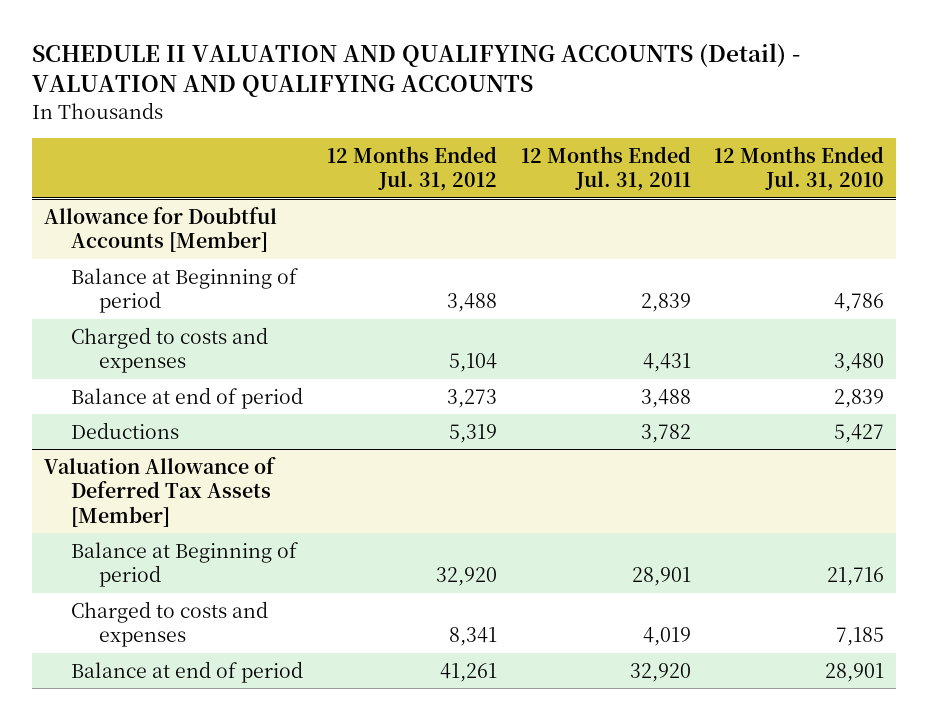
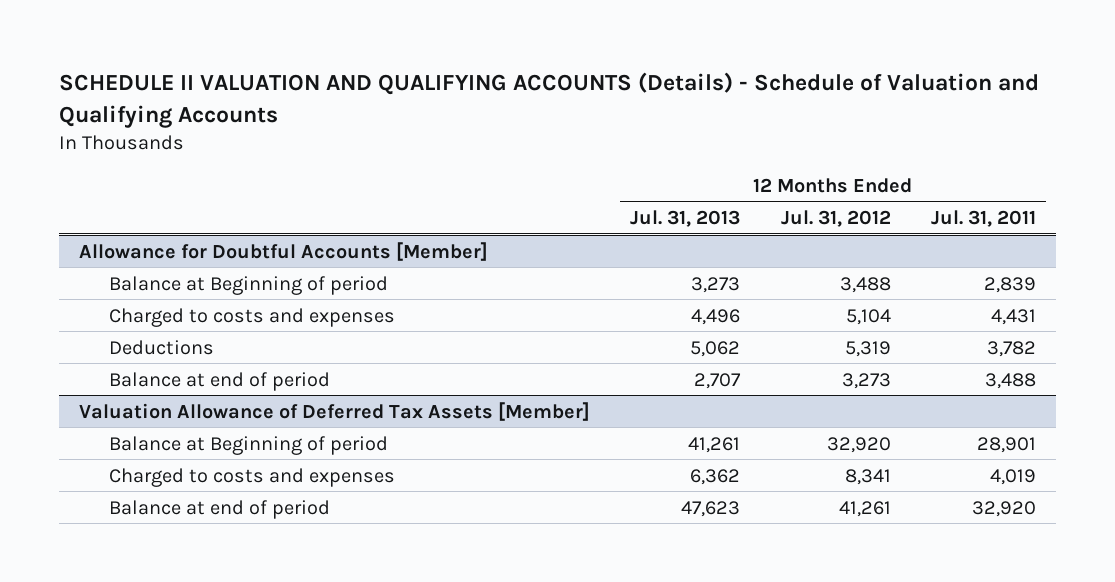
- SCHEDULE II VALUATION AND QUALIFYING ACCOUNTS (Detail) - VALUATION AND QUALIFYING ACCOUNTS
+ SCHEDULE II VALUATION AND QUALIFYING ACCOUNTS (Details) - Schedule of Valuation and Qualifying Accounts
- | 12 Months Ended Jul. 31, 2012 | 12 Months Ended Jul. 31, 2011 | 12 Months Ended Jul. 31, 2010
+ | 12 Months Ended Jul. 31, 2013 | 12 Months Ended Jul. 31, 2012 | 12 Months Ended Jul. 31, 2011
@ Allowance for Doubtful Accounts [Member]
moved down: Balance at end of period | 2,707 | 3,273 | 3,488

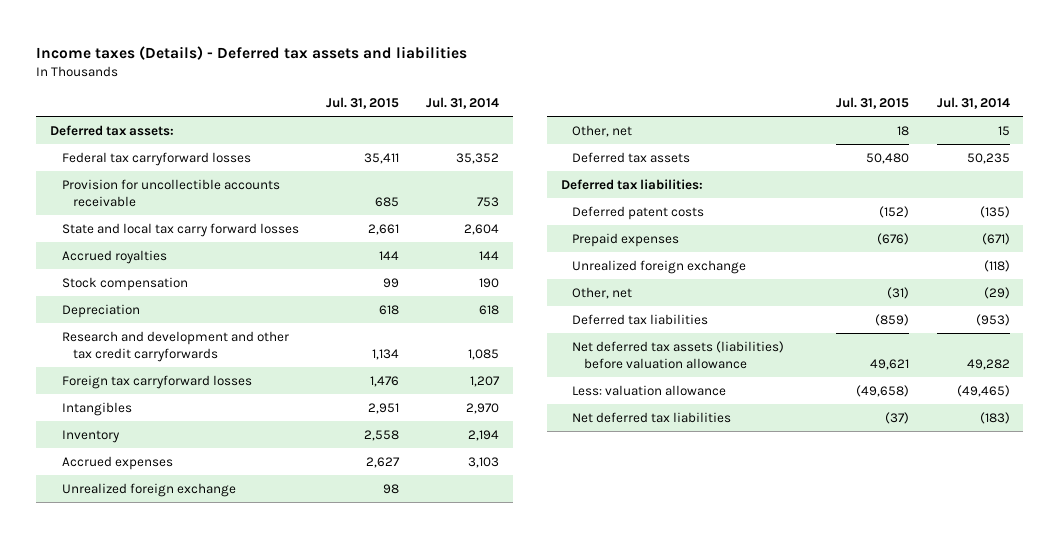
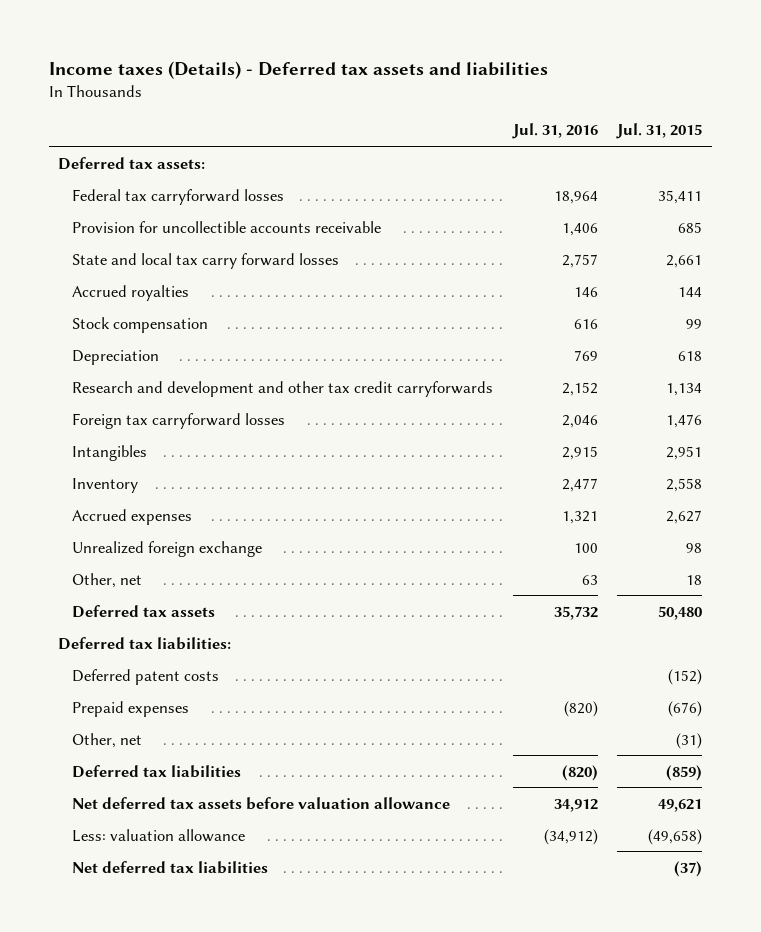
- | Jul. 31, 2015 | Jul. 31, 2014
+ | Jul. 31, 2016 | Jul. 31, 2015
- Unrealized foreign exchange | | (118)
- Net deferred tax assets (liabilities) before valuation allowance | 49,621 | 49,282
+ Net deferred tax assets before valuation allowance | 34,912 | 49,621

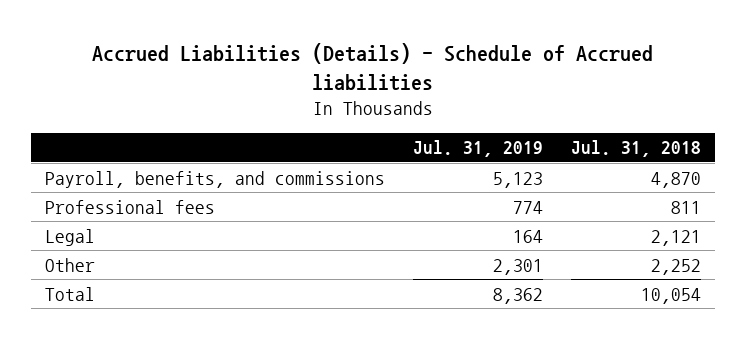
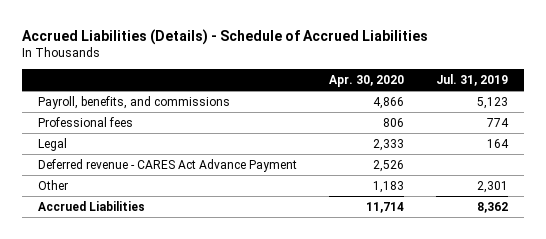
- Accrued Liabilities (Details) - Schedule of Accrued liabilities
+ Accrued Liabilities (Details) - Schedule of Accrued Liabilities
- | Jul. 31, 2019 | Jul. 31, 2018
+ | Apr. 30, 2020 | Jul. 31, 2019
+ Deferred revenue - CARES Act Advance Payment | 2,526 |
- Total | 8,362 | 10,054
+ Accrued Liabilities | 11,714 | 8,362

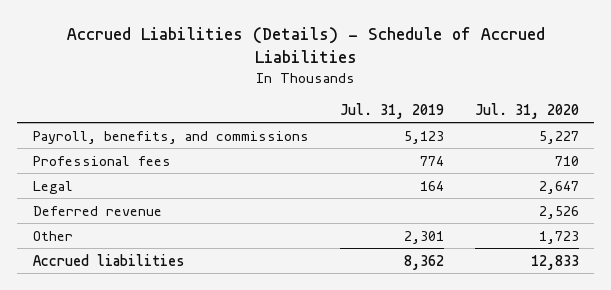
- | Apr. 30, 2020 | Jul. 31, 2019
+ | Jul. 31, 2019 | Jul. 31, 2020
- Deferred revenue - CARES Act Advance Payment | 2,526 |
+ Deferred revenue | | 2,526
- Accrued Liabilities | 11,714 | 8,362
+ Accrued liabilities | 8,362 | 12,833

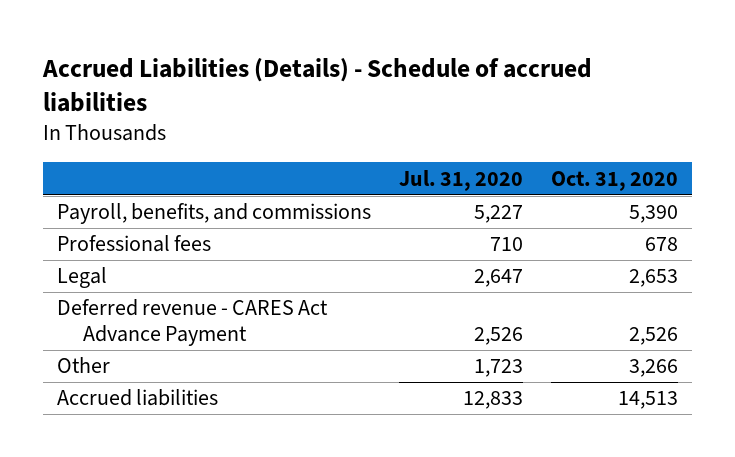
- Accrued Liabilities (Details) - Schedule of Accrued Liabilities
+ Accrued Liabilities (Details) - Schedule of accrued liabilities
- | Jul. 31, 2019 | Jul. 31, 2020
+ | Jul. 31, 2020 | Oct. 31, 2020
- Deferred revenue | | 2,526
+ Deferred revenue - CARES Act Advance Payment | 2,526 | 2,526

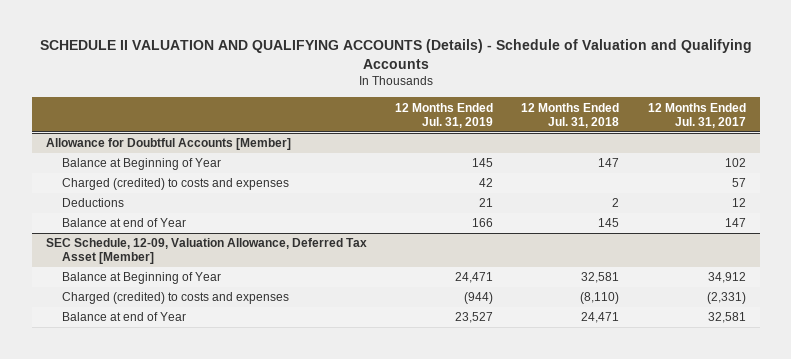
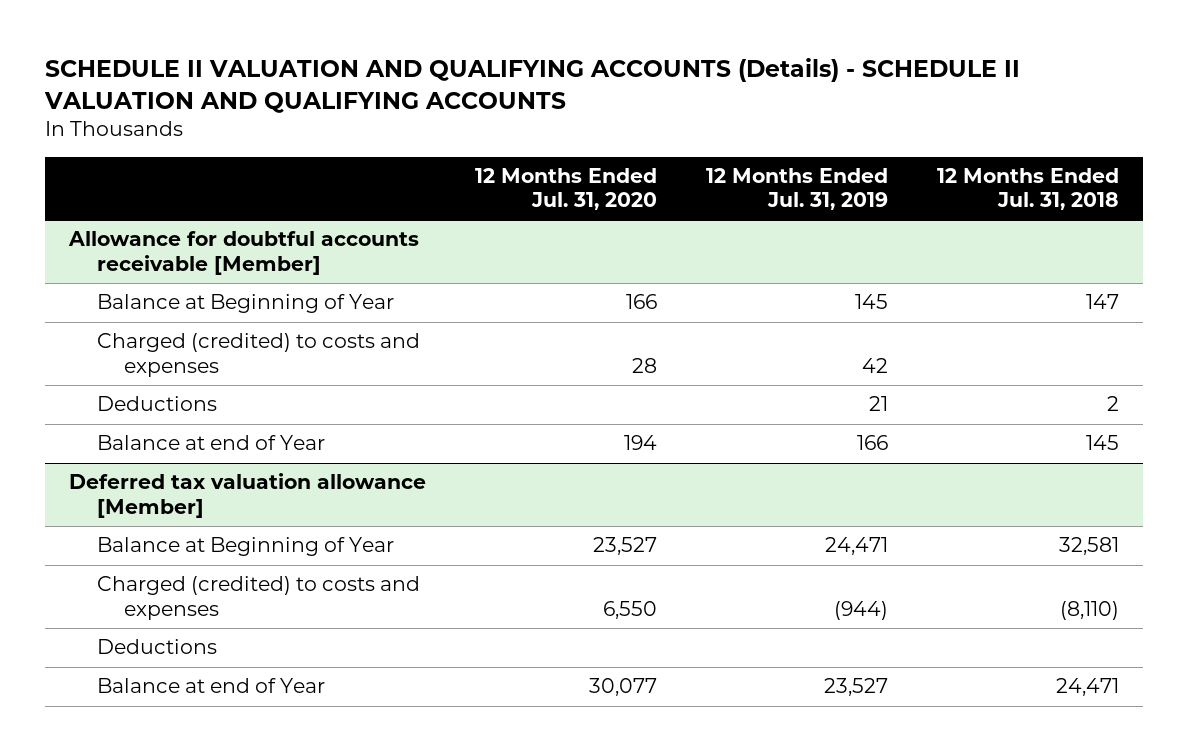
- SCHEDULE II VALUATION AND QUALIFYING ACCOUNTS (Details) - Schedule of Valuation and Qualifying Accounts
+ SCHEDULE II VALUATION AND QUALIFYING ACCOUNTS (Details) - SCHEDULE II VALUATION AND QUALIFYING ACCOUNTS
- | 12 Months Ended Jul. 31, 2019 | 12 Months Ended Jul. 31, 2018 | 12 Months Ended Jul. 31, 2017
+ | 12 Months Ended Jul. 31, 2020 | 12 Months Ended Jul. 31, 2019 | 12 Months Ended Jul. 31, 2018
- Allowance for Doubtful Accounts [Member]
+ Allowance for doubtful accounts receivable [Member]
- SEC Schedule, 12-09, Valuation Allowance, Deferred Tax Asset [Member]
+ Deferred tax valuation allowance [Member]
+ Deductions

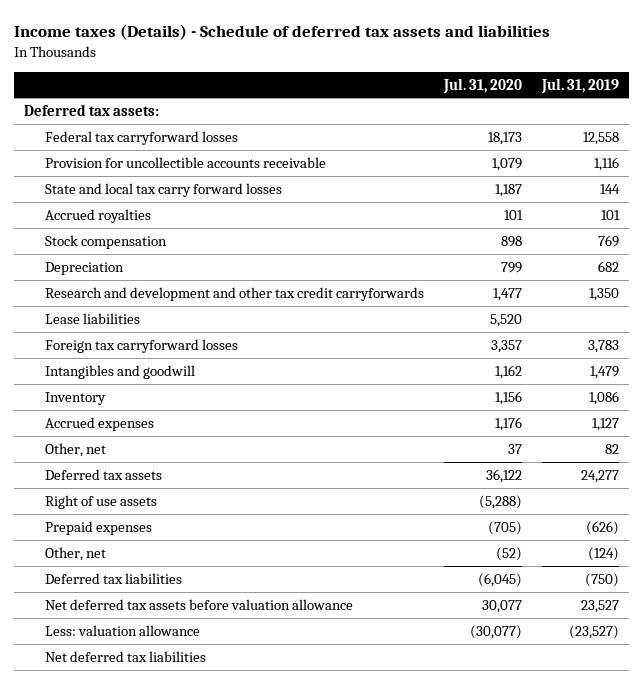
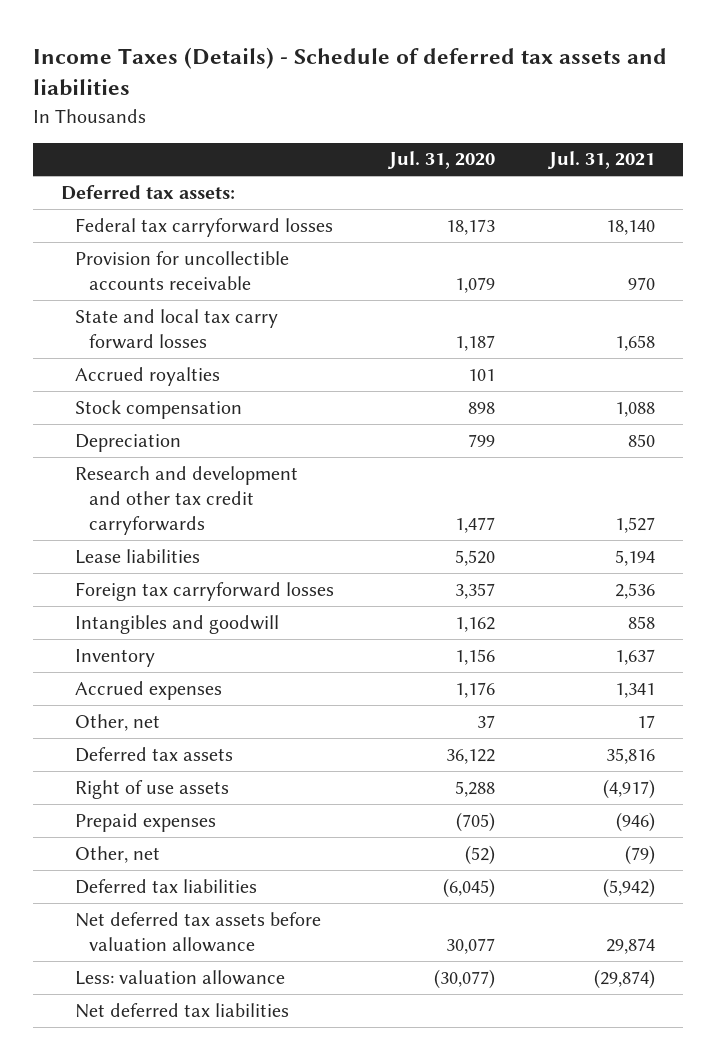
- Income taxes (Details) - Schedule of deferred tax assets and liabilities
+ Income Taxes (Details) - Schedule of deferred tax assets and liabilities
- | Jul. 31, 2020 | Jul. 31, 2019
+ | Jul. 31, 2020 | Jul. 31, 2021
- Right of use assets | (5,288) |
+ Right of use assets | 5,288 | (4,917)

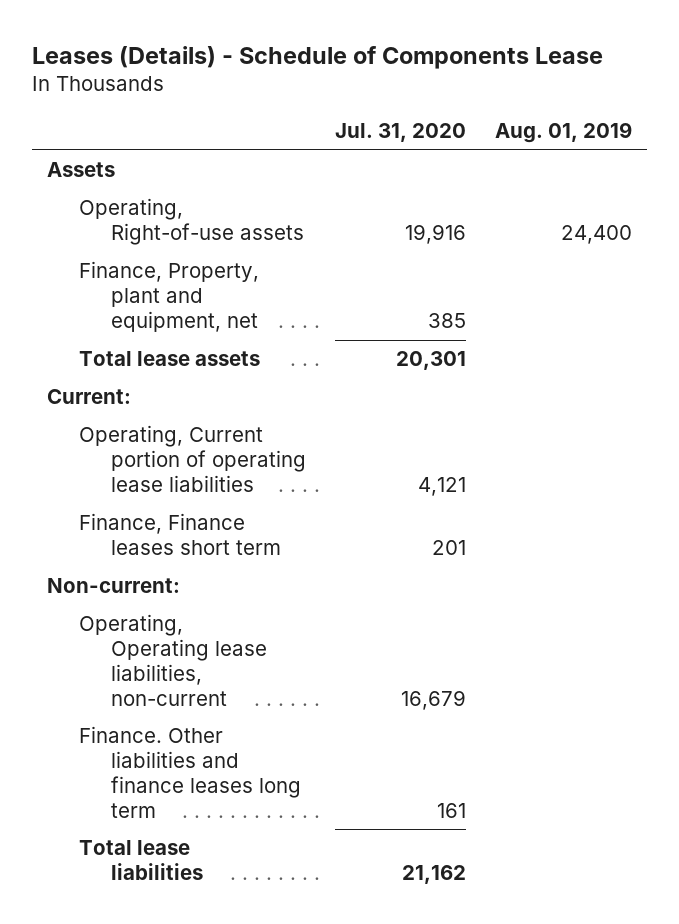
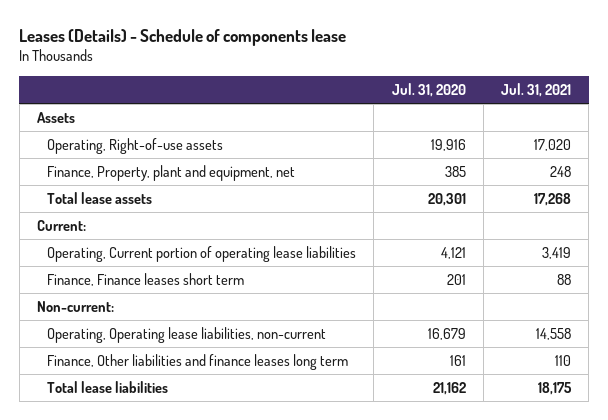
- Leases (Details) - Schedule of Components Lease
+ Leases (Details) - Schedule of components lease
- | Jul. 31, 2020 | Aug. 01, 2019
+ | Jul. 31, 2020 | Jul. 31, 2021
- Finance. Other liabilities and finance leases long term | 161 |
+ Finance, Other liabilities and finance leases long term | 161 | 110

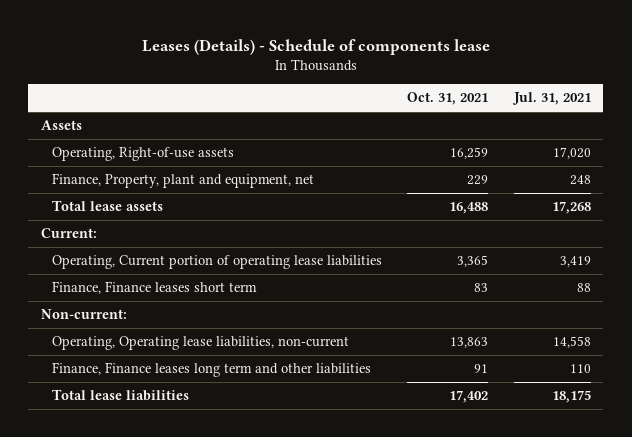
- | Jul. 31, 2020 | Jul. 31, 2021
+ | Oct. 31, 2021 | Jul. 31, 2021
- Finance, Other liabilities and finance leases long term | 161 | 110
+ Finance, Finance leases long term and other liabilities | 91 | 110

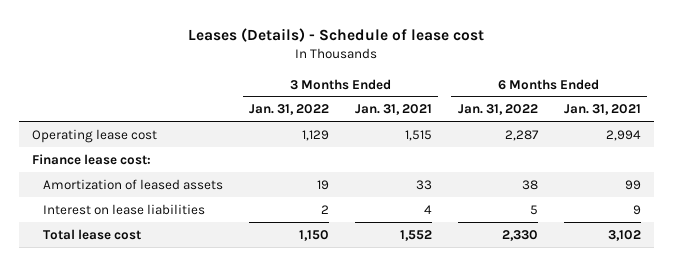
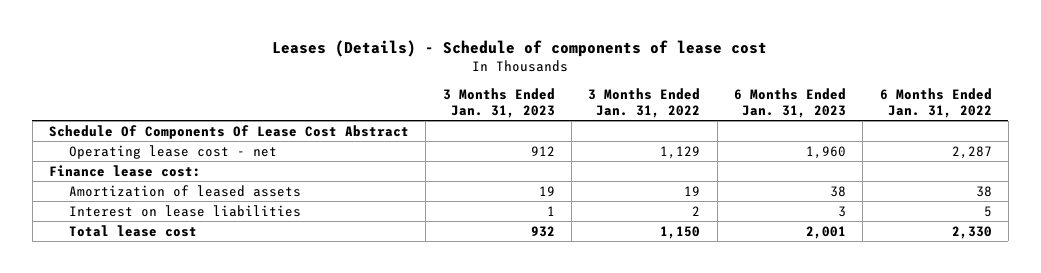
- Leases (Details) - Schedule of lease cost
+ Leases (Details) - Schedule of components of lease cost
- | 3 Months Ended Jan. 31, 2022 | 3 Months Ended Jan. 31, 2021 | 6 Months Ended Jan. 31, 2022 | 6 Months Ended Jan. 31, 2021
+ | 3 Months Ended Jan. 31, 2023 | 3 Months Ended Jan. 31, 2022 | 6 Months Ended Jan. 31, 2023 | 6 Months Ended Jan. 31, 2022
- Operating lease cost | 1,129 | 1,515 | 2,287 | 2,994
+ Schedule Of Components Of Lease Cost Abstract
+ Operating lease cost - net | 912 | 1,129 | 1,960 | 2,287

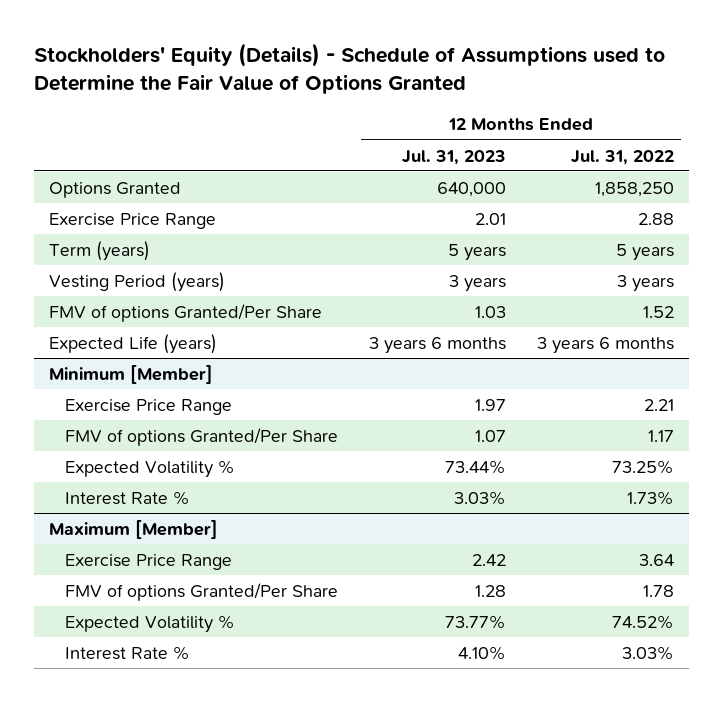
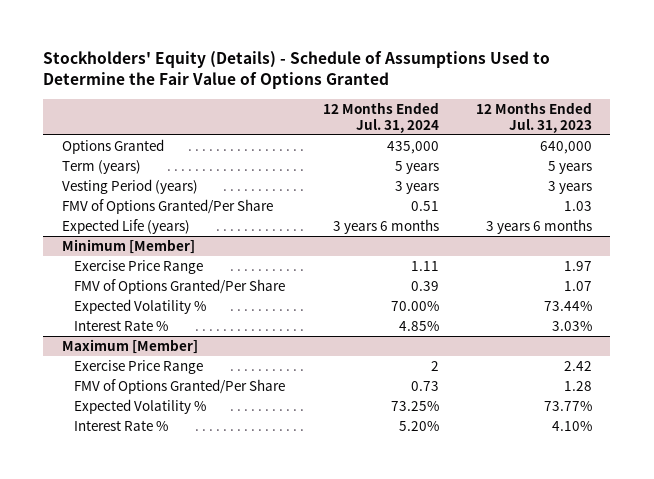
- Stockholders' Equity (Details) - Schedule of Assumptions used to Determine the Fair Value of Options Granted
+ Stockholders' Equity (Details) - Schedule of Assumptions Used to Determine the Fair Value of Options Granted
- | 12 Months Ended Jul. 31, 2023 | 12 Months Ended Jul. 31, 2022
+ | 12 Months Ended Jul. 31, 2024 | 12 Months Ended Jul. 31, 2023
- Exercise Price Range | 2.01 | 2.88
- FMV of options Granted/Per Share | 1.03 | 1.52
+ FMV of Options Granted/Per Share | 0.51 | 1.03
@ Minimum [Member]
- FMV of options Granted/Per Share | 1.07 | 1.17
+ FMV of Options Granted/Per Share | 0.39 | 1.07
@ Maximum [Member]
- FMV of options Granted/Per Share | 1.28 | 1.78
+ FMV of Options Granted/Per Share | 0.73 | 1.28

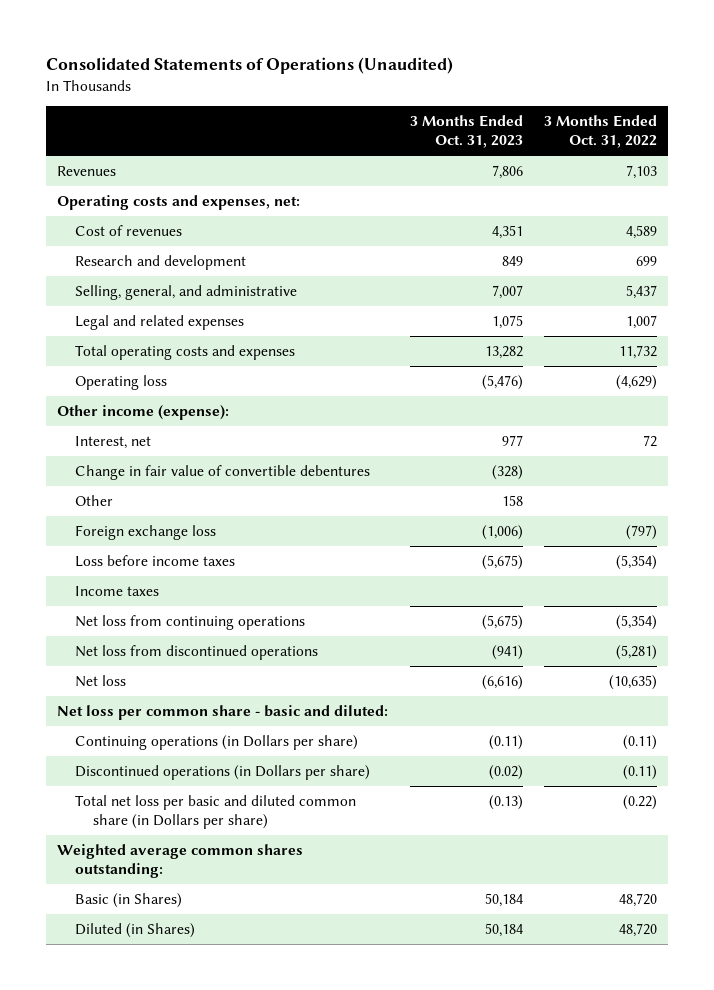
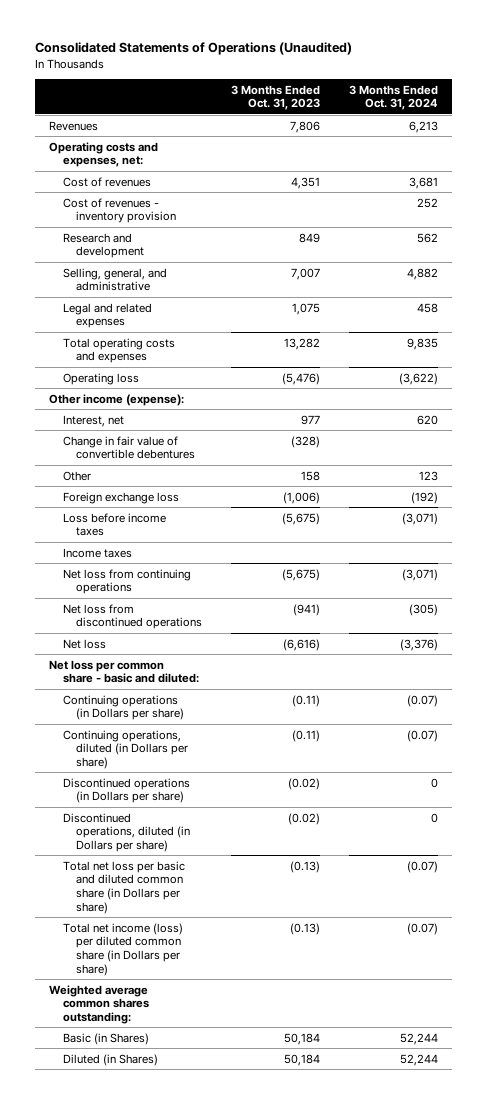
- | 3 Months Ended Oct. 31, 2023 | 3 Months Ended Oct. 31, 2022
+ | 3 Months Ended Oct. 31, 2023 | 3 Months Ended Oct. 31, 2024
+ Cost of revenues - inventory provision | | 252
+ Continuing operations, diluted (in Dollars per share) | (0.11) | (0.07)
+ Discontinued operations, diluted (in Dollars per share) | (0.02) | 0
+ Total net income (loss) per diluted common share (in Dollars per share) | (0.13) | (0.07)

